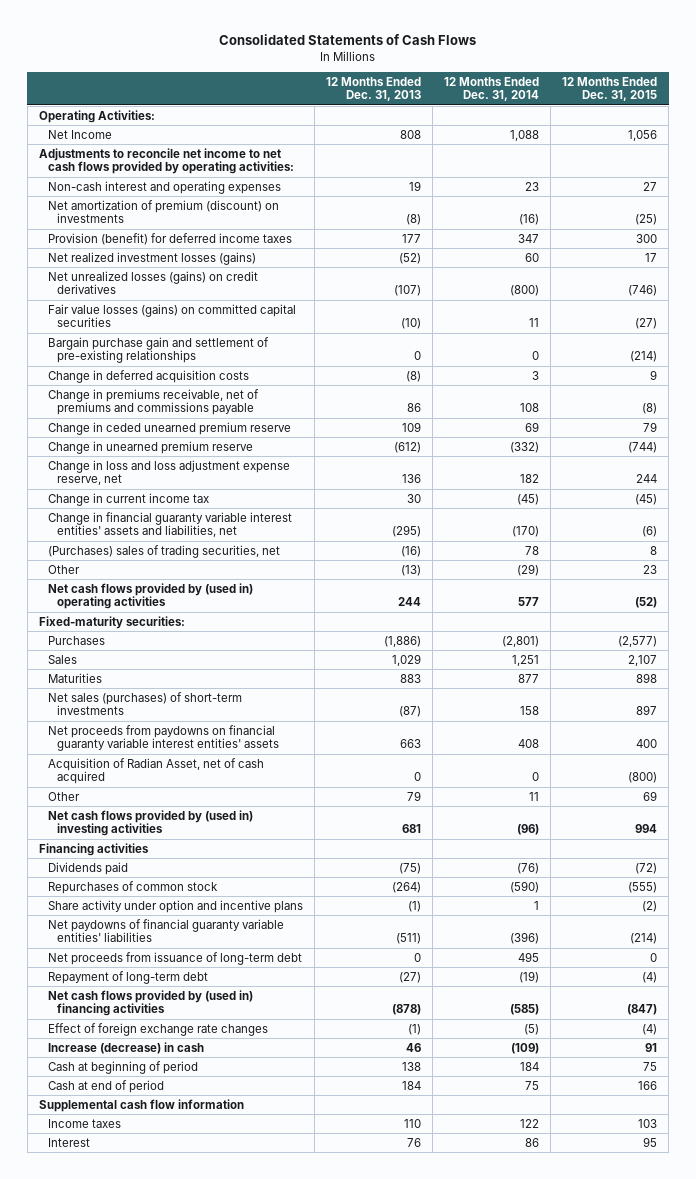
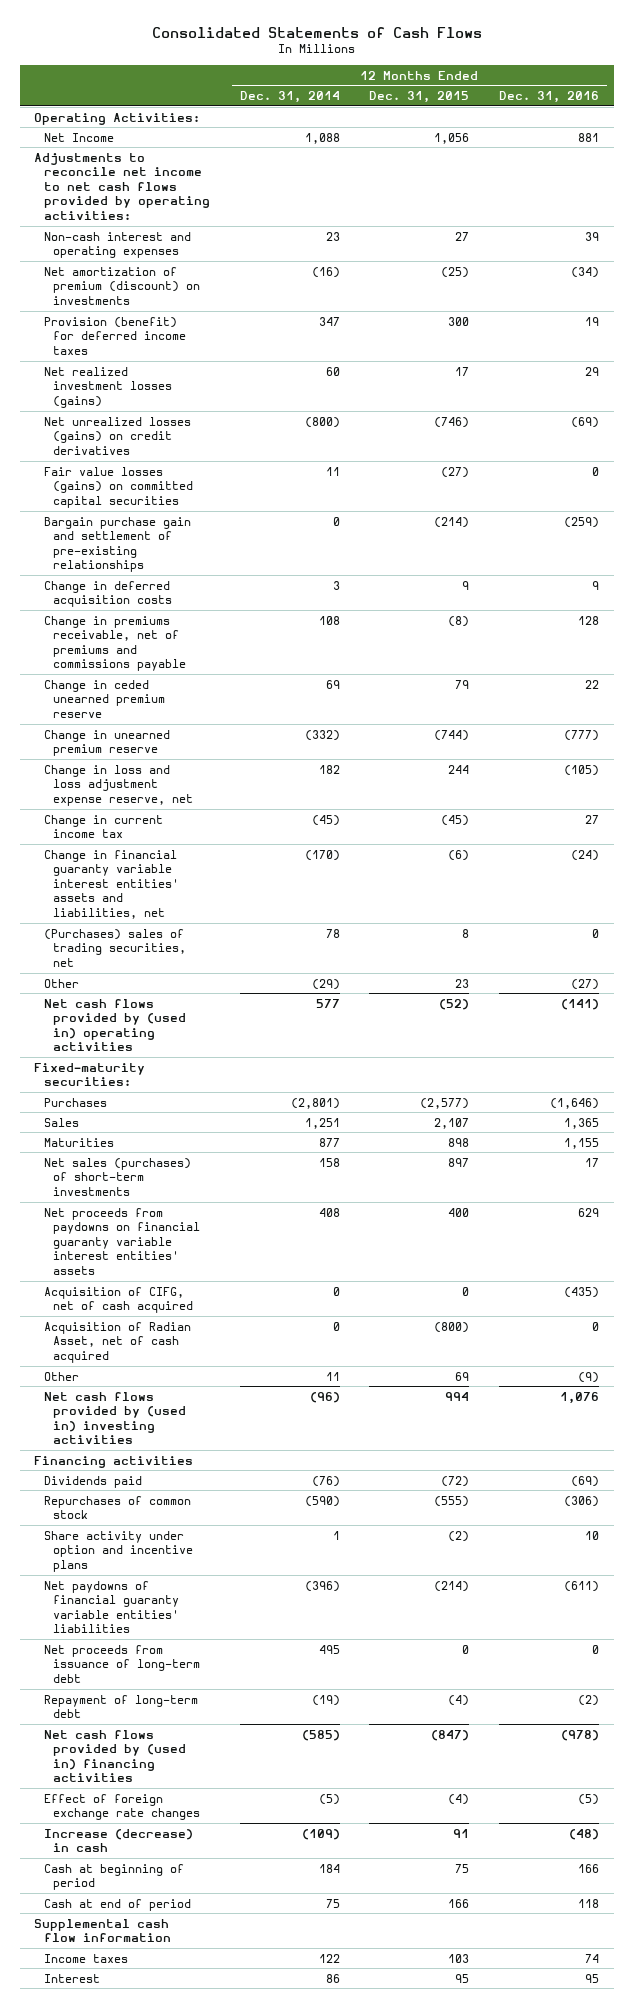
- | 12 Months Ended Dec. 31, 2013 | 12 Months Ended Dec. 31, 2014 | 12 Months Ended Dec. 31, 2015
+ | 12 Months Ended Dec. 31, 2014 | 12 Months Ended Dec. 31, 2015 | 12 Months Ended Dec. 31, 2016
+ Acquisition of CIFG, net of cash acquired | 0 | 0 | (435)

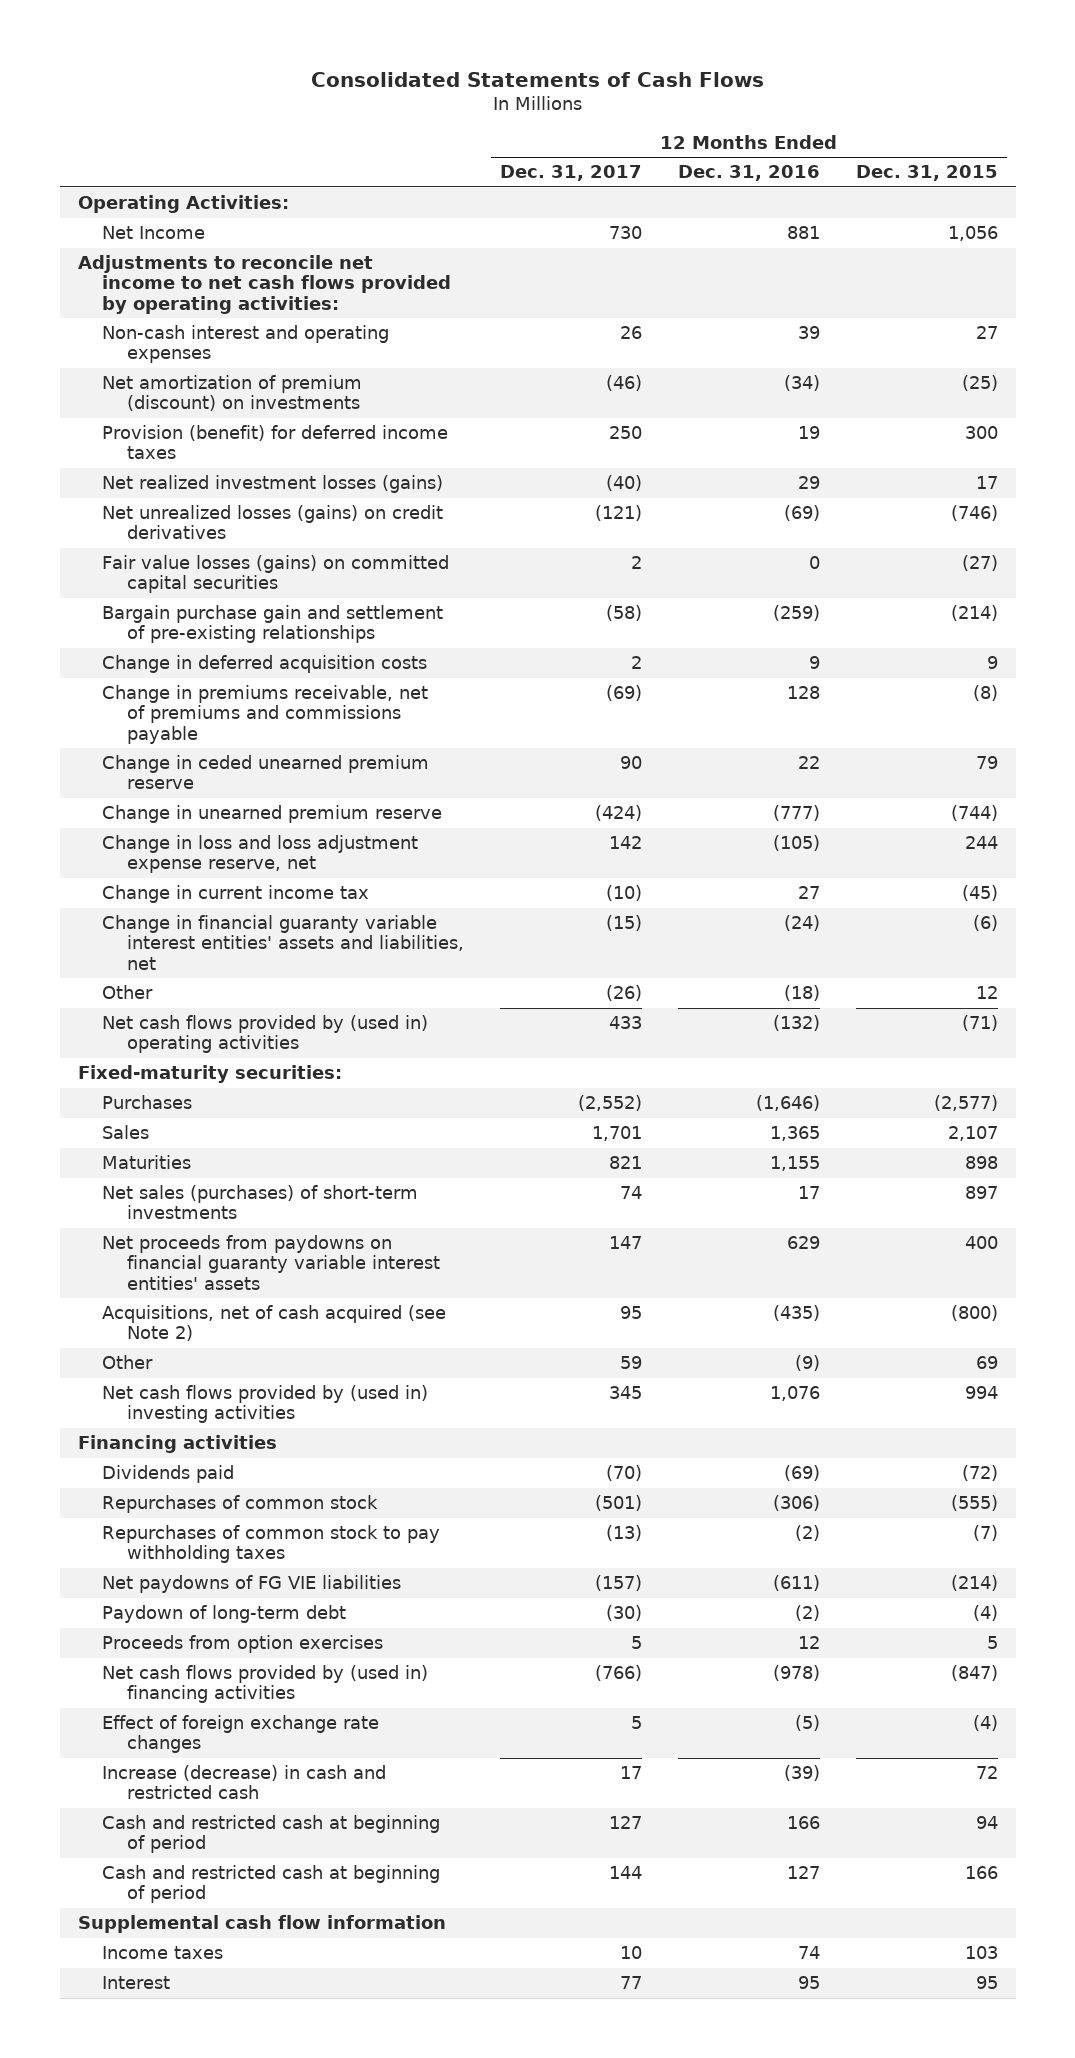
- | 12 Months Ended Dec. 31, 2014 | 12 Months Ended Dec. 31, 2015 | 12 Months Ended Dec. 31, 2016
+ | 12 Months Ended Dec. 31, 2017 | 12 Months Ended Dec. 31, 2016 | 12 Months Ended Dec. 31, 2015
- (Purchases) sales of trading securities, net | 78 | 8 | 0
- Other | (29) | 23 | (27)
- Net cash flows provided by (used in) operating activities | 577 | (52) | (141)
+ Other | (26) | (18) | 12
+ Net cash flows provided by (used in) operating activities | 433 | (132) | (71)
- Acquisition of CIFG, net of cash acquired | 0 | 0 | (435)
- Acquisition of Radian Asset, net of cash acquired | 0 | (800) | 0
+ Acquisitions, net of cash acquired (see Note 2) | 95 | (435) | (800)
- Share activity under option and incentive plans | 1 | (2) | 10
- Net paydowns of financial guaranty variable entities' liabilities | (396) | (214) | (611)
- Net proceeds from issuance of long-term debt | 495 | 0 | 0
- Repayment of long-term debt | (19) | (4) | (2)
+ Repurchases of common stock to pay withholding taxes | (13) | (2) | (7)
+ Net paydowns of FG VIE liabilities | (157) | (611) | (214)
+ Paydown of long-term debt | (30) | (2) | (4)
+ Proceeds from option exercises | 5 | 12 | 5
- Increase (decrease) in cash | (109) | 91 | (48)
- Cash at beginning of period | 184 | 75 | 166
- Cash at end of period | 75 | 166 | 118
+ Increase (decrease) in cash and restricted cash | 17 | (39) | 72
+ Cash and restricted cash at beginning of period | 127 | 166 | 94
+ Cash and restricted cash at beginning of period | 144 | 127 | 166

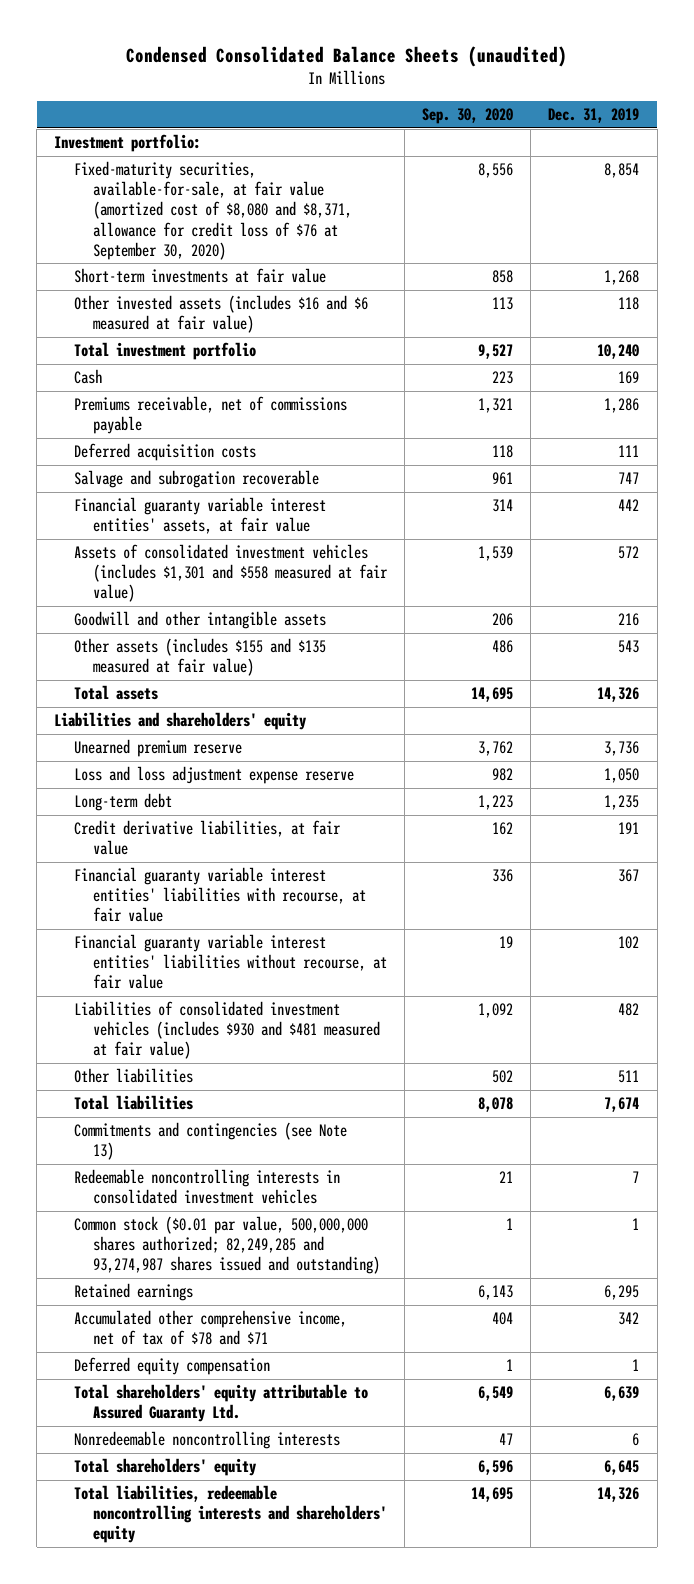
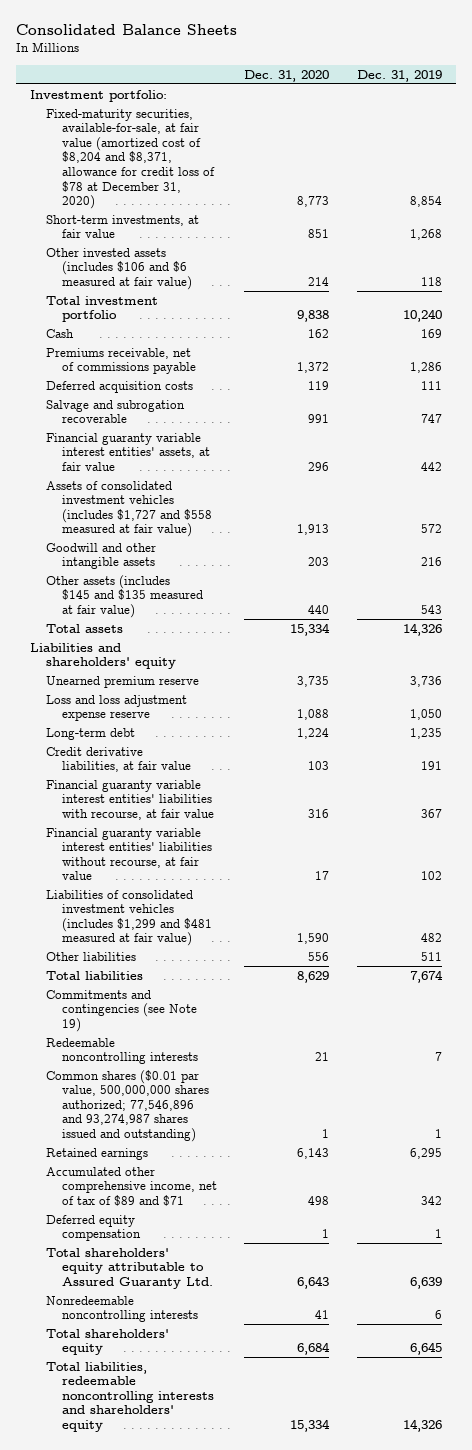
- Condensed Consolidated Balance Sheets (unaudited)
+ Consolidated Balance Sheets
- | Sep. 30, 2020 | Dec. 31, 2019
+ | Dec. 31, 2020 | Dec. 31, 2019
- Fixed-maturity securities, available-for-sale, at fair value (amortized cost of $8,080 and $8,371, allowance for credit loss of $76 at September 30, 2020) | 8,556 | 8,854
- Short-term investments at fair value | 858 | 1,268
- Other invested assets (includes $16 and $6 measured at fair value) | 113 | 118
+ Fixed-maturity securities, available-for-sale, at fair value (amortized cost of $8,204 and $8,371, allowance for credit loss of $78 at December 31, 2020) | 8,773 | 8,854
+ Short-term investments, at fair value | 851 | 1,268
+ Other invested assets (includes $106 and $6 measured at fair value) | 214 | 118
- Assets of consolidated investment vehicles (includes $1,301 and $558 measured at fair value) | 1,539 | 572
+ Assets of consolidated investment vehicles (includes $1,727 and $558 measured at fair value) | 1,913 | 572
- Other assets (includes $155 and $135 measured at fair value) | 486 | 543
+ Other assets (includes $145 and $135 measured at fair value) | 440 | 543
- Liabilities of consolidated investment vehicles (includes $930 and $481 measured at fair value) | 1,092 | 482
+ Liabilities of consolidated investment vehicles (includes $1,299 and $481 measured at fair value) | 1,590 | 482
- Commitments and contingencies (see Note 13)
- Redeemable noncontrolling interests in consolidated investment vehicles | 21 | 7
- Common stock ($0.01 par value, 500,000,000 shares authorized; 82,249,285 and 93,274,987 shares issued and outstanding) | 1 | 1
+ Commitments and contingencies (see Note 19)
+ Redeemable noncontrolling interests | 21 | 7
+ Common shares ($0.01 par value, 500,000,000 shares authorized; 77,546,896 and 93,274,987 shares issued and outstanding) | 1 | 1
- Accumulated other comprehensive income, net of tax of $78 and $71 | 404 | 342
+ Accumulated other comprehensive income, net of tax of $89 and $71 | 498 | 342

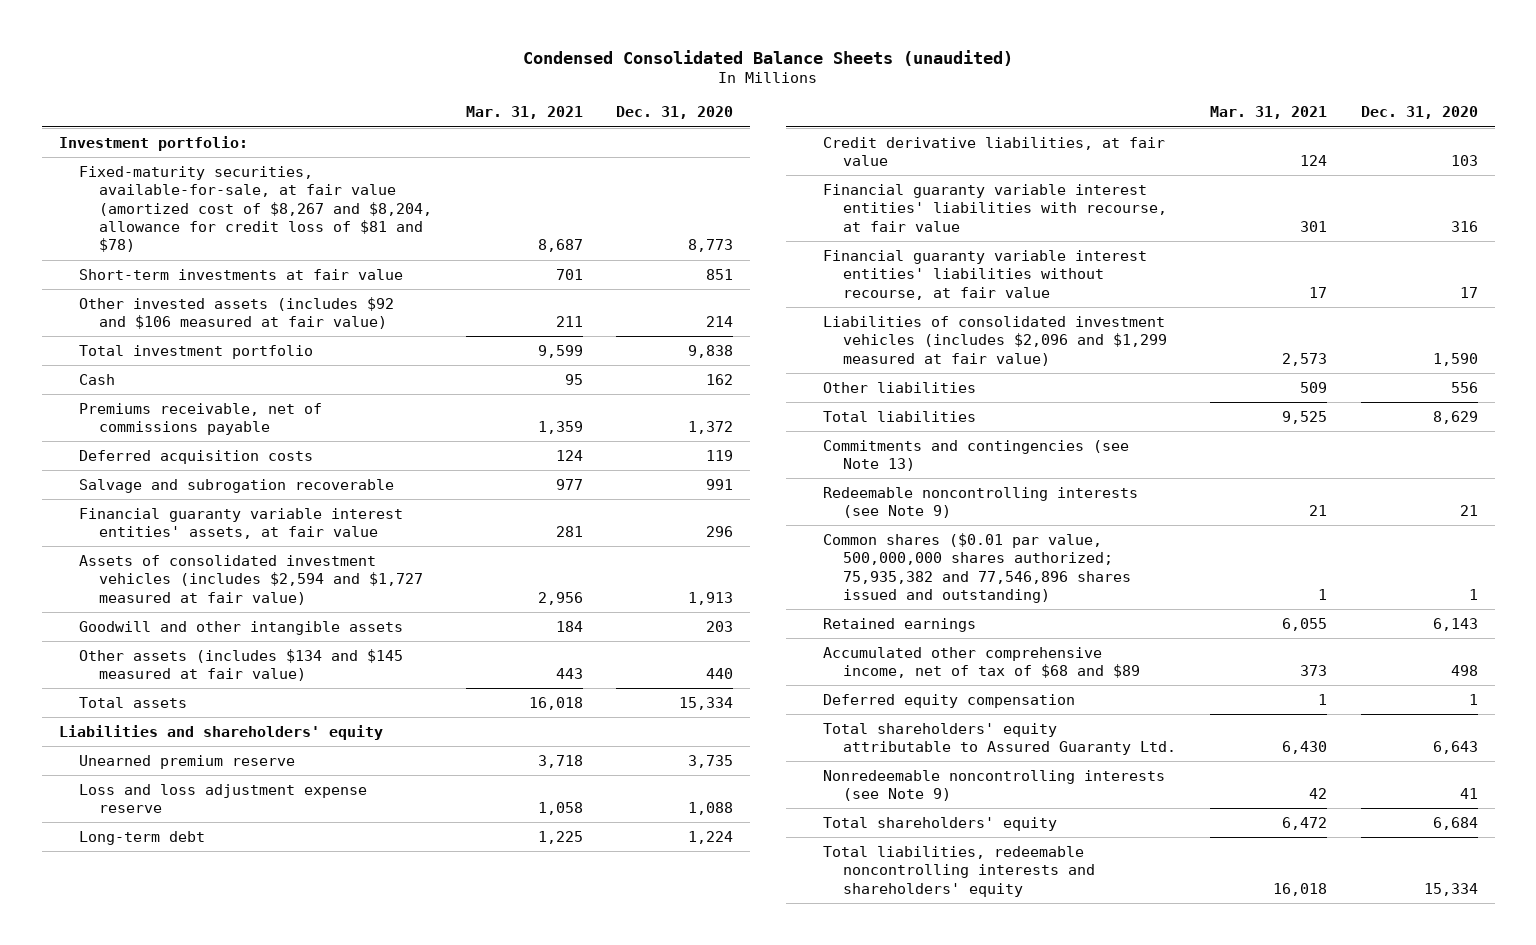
- Consolidated Balance Sheets
+ Condensed Consolidated Balance Sheets (unaudited)
- | Dec. 31, 2020 | Dec. 31, 2019
+ | Mar. 31, 2021 | Dec. 31, 2020
- Fixed-maturity securities, available-for-sale, at fair value (amortized cost of $8,204 and $8,371, allowance for credit loss of $78 at December 31, 2020) | 8,773 | 8,854
- Short-term investments, at fair value | 851 | 1,268
- Other invested assets (includes $106 and $6 measured at fair value) | 214 | 118
+ Fixed-maturity securities, available-for-sale, at fair value (amortized cost of $8,267 and $8,204, allowance for credit loss of $81 and $78) | 8,687 | 8,773
+ Short-term investments at fair value | 701 | 851
+ Other invested assets (includes $92 and $106 measured at fair value) | 211 | 214
- Assets of consolidated investment vehicles (includes $1,727 and $558 measured at fair value) | 1,913 | 572
+ Assets of consolidated investment vehicles (includes $2,594 and $1,727 measured at fair value) | 2,956 | 1,913
- Other assets (includes $145 and $135 measured at fair value) | 440 | 543
+ Other assets (includes $134 and $145 measured at fair value) | 443 | 440
- Liabilities of consolidated investment vehicles (includes $1,299 and $481 measured at fair value) | 1,590 | 482
+ Liabilities of consolidated investment vehicles (includes $2,096 and $1,299 measured at fair value) | 2,573 | 1,590
- Commitments and contingencies (see Note 19)
- Redeemable noncontrolling interests | 21 | 7
- Common shares ($0.01 par value, 500,000,000 shares authorized; 77,546,896 and 93,274,987 shares issued and outstanding) | 1 | 1
+ Commitments and contingencies (see Note 13)
+ Redeemable noncontrolling interests (see Note 9) | 21 | 21
+ Common shares ($0.01 par value, 500,000,000 shares authorized; 75,935,382 and 77,546,896 shares issued and outstanding) | 1 | 1
- Accumulated other comprehensive income, net of tax of $89 and $71 | 498 | 342
+ Accumulated other comprehensive income, net of tax of $68 and $89 | 373 | 498
- Nonredeemable noncontrolling interests | 41 | 6
+ Nonredeemable noncontrolling interests (see Note 9) | 42 | 41

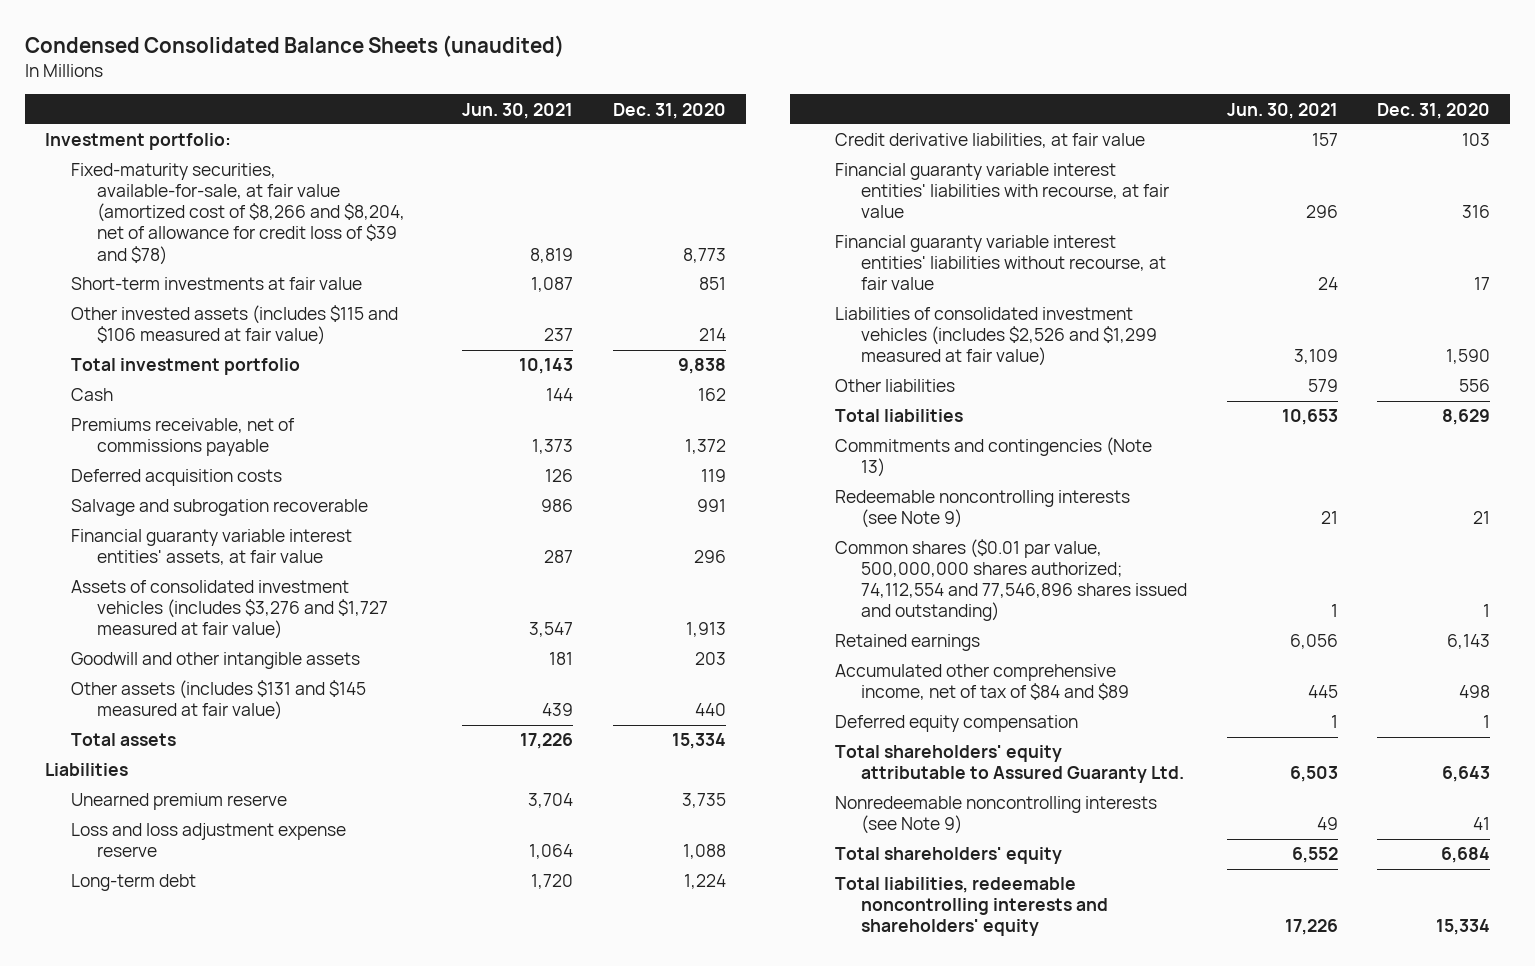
- | Mar. 31, 2021 | Dec. 31, 2020
+ | Jun. 30, 2021 | Dec. 31, 2020
- Fixed-maturity securities, available-for-sale, at fair value (amortized cost of $8,267 and $8,204, allowance for credit loss of $81 and $78) | 8,687 | 8,773
+ Fixed-maturity securities, available-for-sale, at fair value (amortized cost of $8,266 and $8,204, net of allowance for credit loss of $39 and $78) | 8,819 | 8,773
- Other invested assets (includes $92 and $106 measured at fair value) | 211 | 214
+ Other invested assets (includes $115 and $106 measured at fair value) | 237 | 214
- Assets of consolidated investment vehicles (includes $2,594 and $1,727 measured at fair value) | 2,956 | 1,913
+ Assets of consolidated investment vehicles (includes $3,276 and $1,727 measured at fair value) | 3,547 | 1,913
- Other assets (includes $134 and $145 measured at fair value) | 443 | 440
+ Other assets (includes $131 and $145 measured at fair value) | 439 | 440
- Liabilities and shareholders' equity
+ Liabilities
- Liabilities of consolidated investment vehicles (includes $2,096 and $1,299 measured at fair value) | 2,573 | 1,590
+ Liabilities of consolidated investment vehicles (includes $2,526 and $1,299 measured at fair value) | 3,109 | 1,590
- Commitments and contingencies (see Note 13)
+ Commitments and contingencies (Note 13)
- Common shares ($0.01 par value, 500,000,000 shares authorized; 75,935,382 and 77,546,896 shares issued and outstanding) | 1 | 1
+ Common shares ($0.01 par value, 500,000,000 shares authorized; 74,112,554 and 77,546,896 shares issued and outstanding) | 1 | 1
- Accumulated other comprehensive income, net of tax of $68 and $89 | 373 | 498
+ Accumulated other comprehensive income, net of tax of $84 and $89 | 445 | 498

